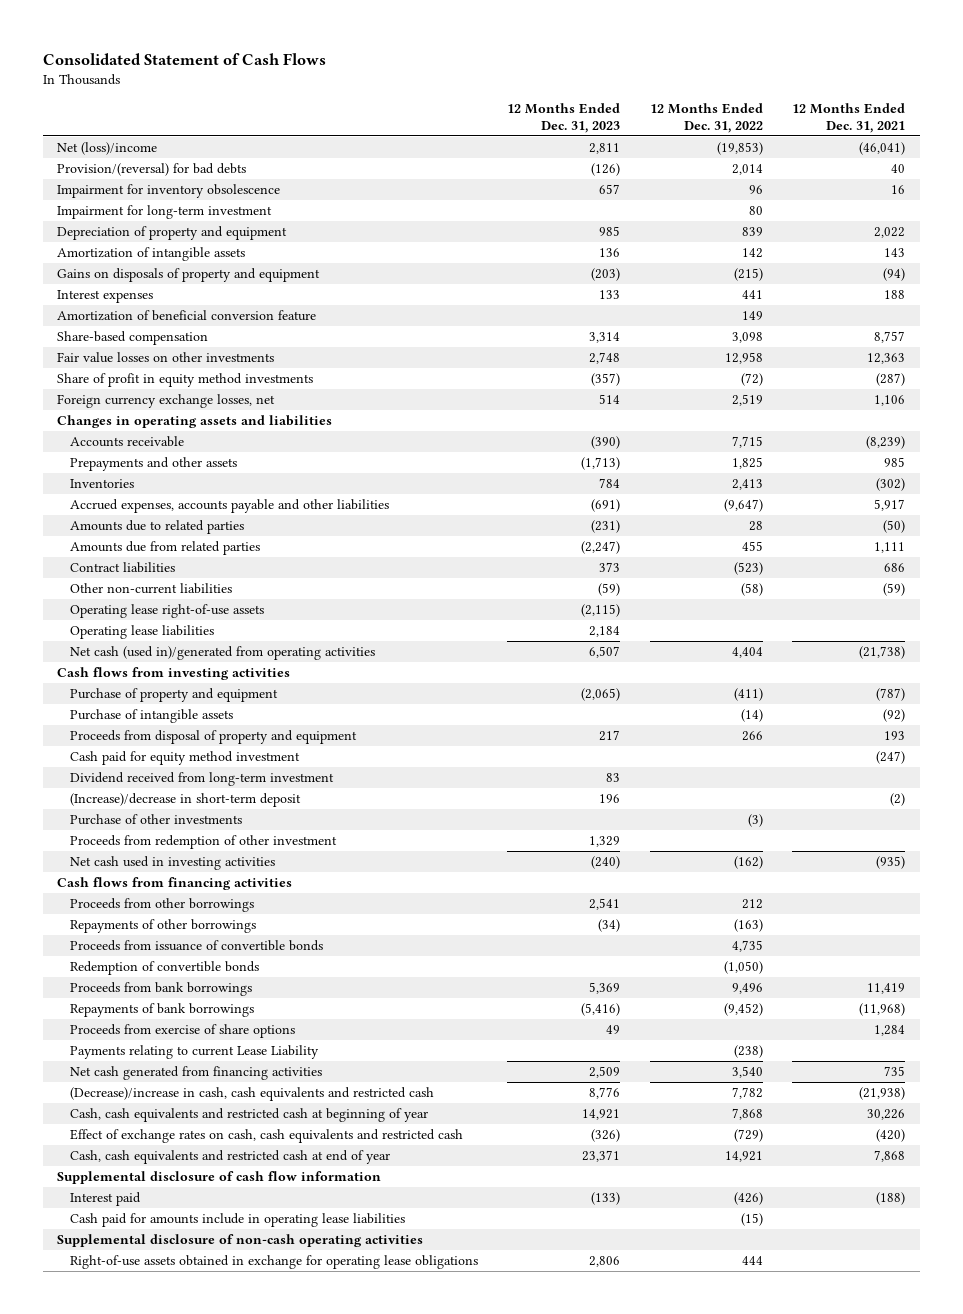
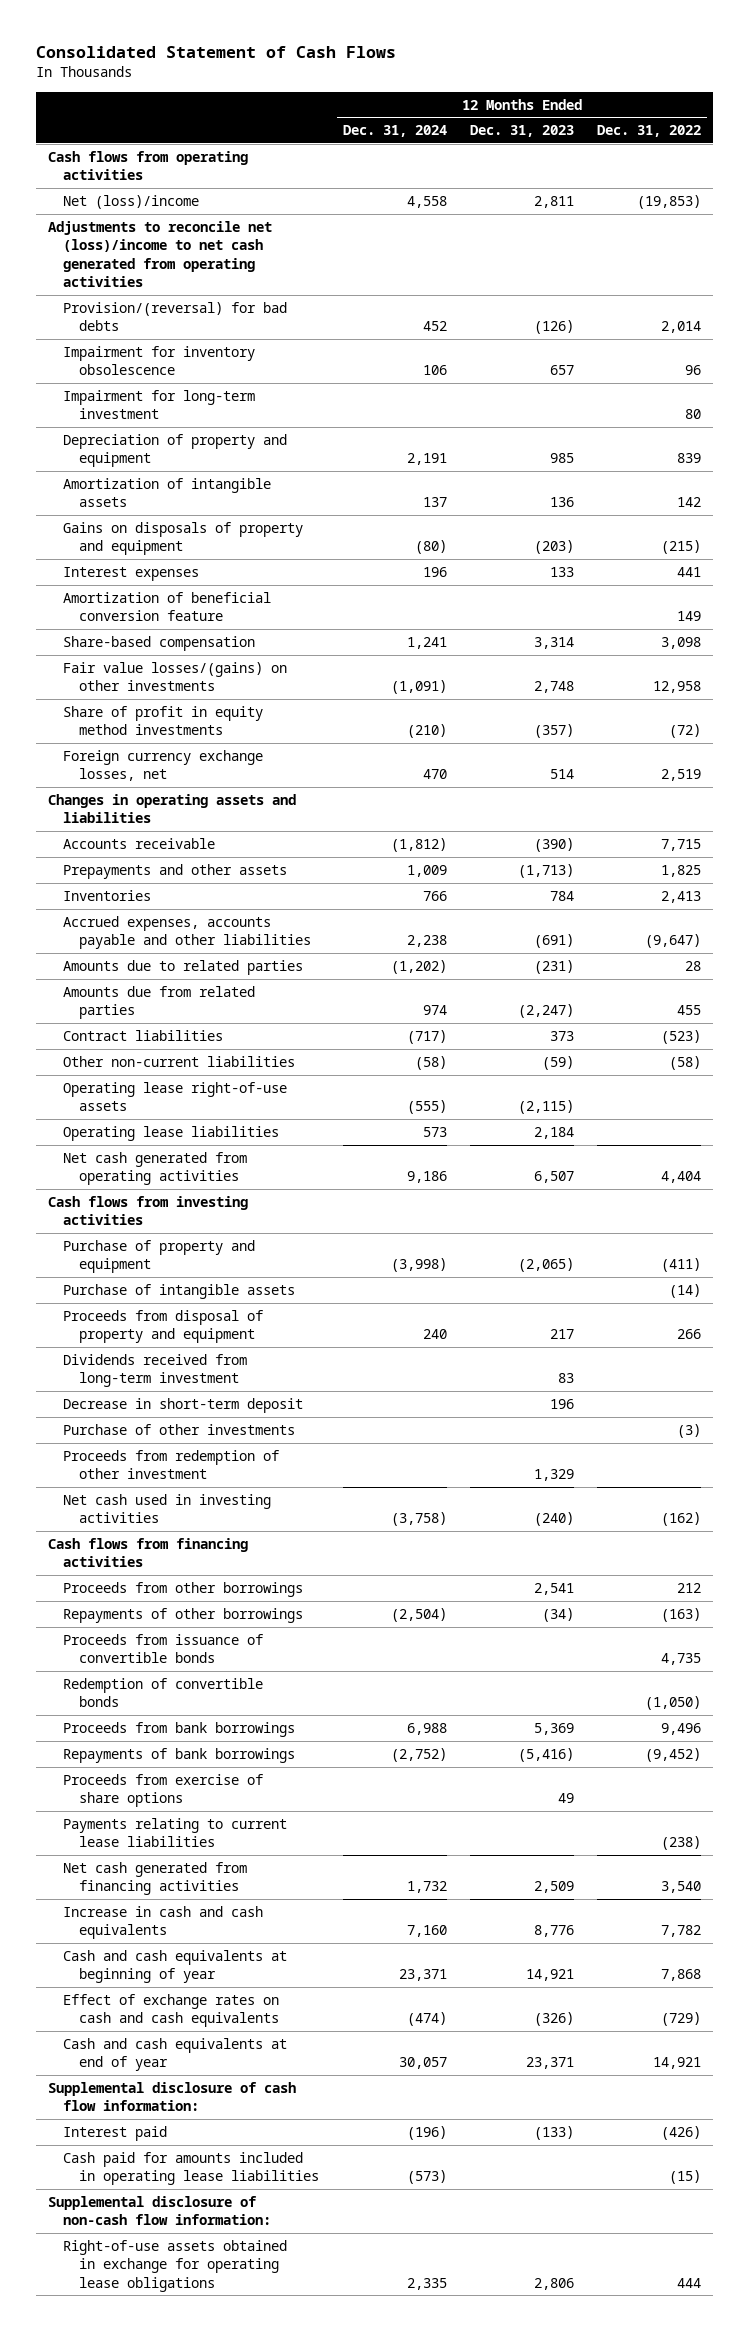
- | 12 Months Ended Dec. 31, 2023 | 12 Months Ended Dec. 31, 2022 | 12 Months Ended Dec. 31, 2021
+ | 12 Months Ended Dec. 31, 2024 | 12 Months Ended Dec. 31, 2023 | 12 Months Ended Dec. 31, 2022
+ Cash flows from operating activities
+ Adjustments to reconcile net (loss)/income to net cash generated from operating activities
- Fair value losses on other investments | 2,748 | 12,958 | 12,363
+ Fair value losses/(gains) on other investments | (1,091) | 2,748 | 12,958
- Net cash (used in)/generated from operating activities | 6,507 | 4,404 | (21,738)
+ Net cash generated from operating activities | 9,186 | 6,507 | 4,404
- Cash paid for equity method investment | | | (247)
- Dividend received from long-term investment | 83 | |
- (Increase)/decrease in short-term deposit | 196 | | (2)
+ Dividends received from long-term investment | | 83 |
+ Decrease in short-term deposit | | 196 |
- Payments relating to current Lease Liability | | (238) |
+ Payments relating to current lease liabilities | | | (238)
- (Decrease)/increase in cash, cash equivalents and restricted cash | 8,776 | 7,782 | (21,938)
- Cash, cash equivalents and restricted cash at beginning of year | 14,921 | 7,868 | 30,226
- Effect of exchange rates on cash, cash equivalents and restricted cash | (326) | (729) | (420)
- Cash, cash equivalents and restricted cash at end of year | 23,371 | 14,921 | 7,868
- Supplemental disclosure of cash flow information
+ Increase in cash and cash equivalents | 7,160 | 8,776 | 7,782
+ Cash and cash equivalents at beginning of year | 23,371 | 14,921 | 7,868
+ Effect of exchange rates on cash and cash equivalents | (474) | (326) | (729)
+ Cash and cash equivalents at end of year | 30,057 | 23,371 | 14,921
+ Supplemental disclosure of cash flow information:
- Cash paid for amounts include in operating lease liabilities | | (15) |
- Supplemental disclosure of non-cash operating activities
+ Cash paid for amounts included in operating lease liabilities | (573) | | (15)
+ Supplemental disclosure of non-cash flow information:

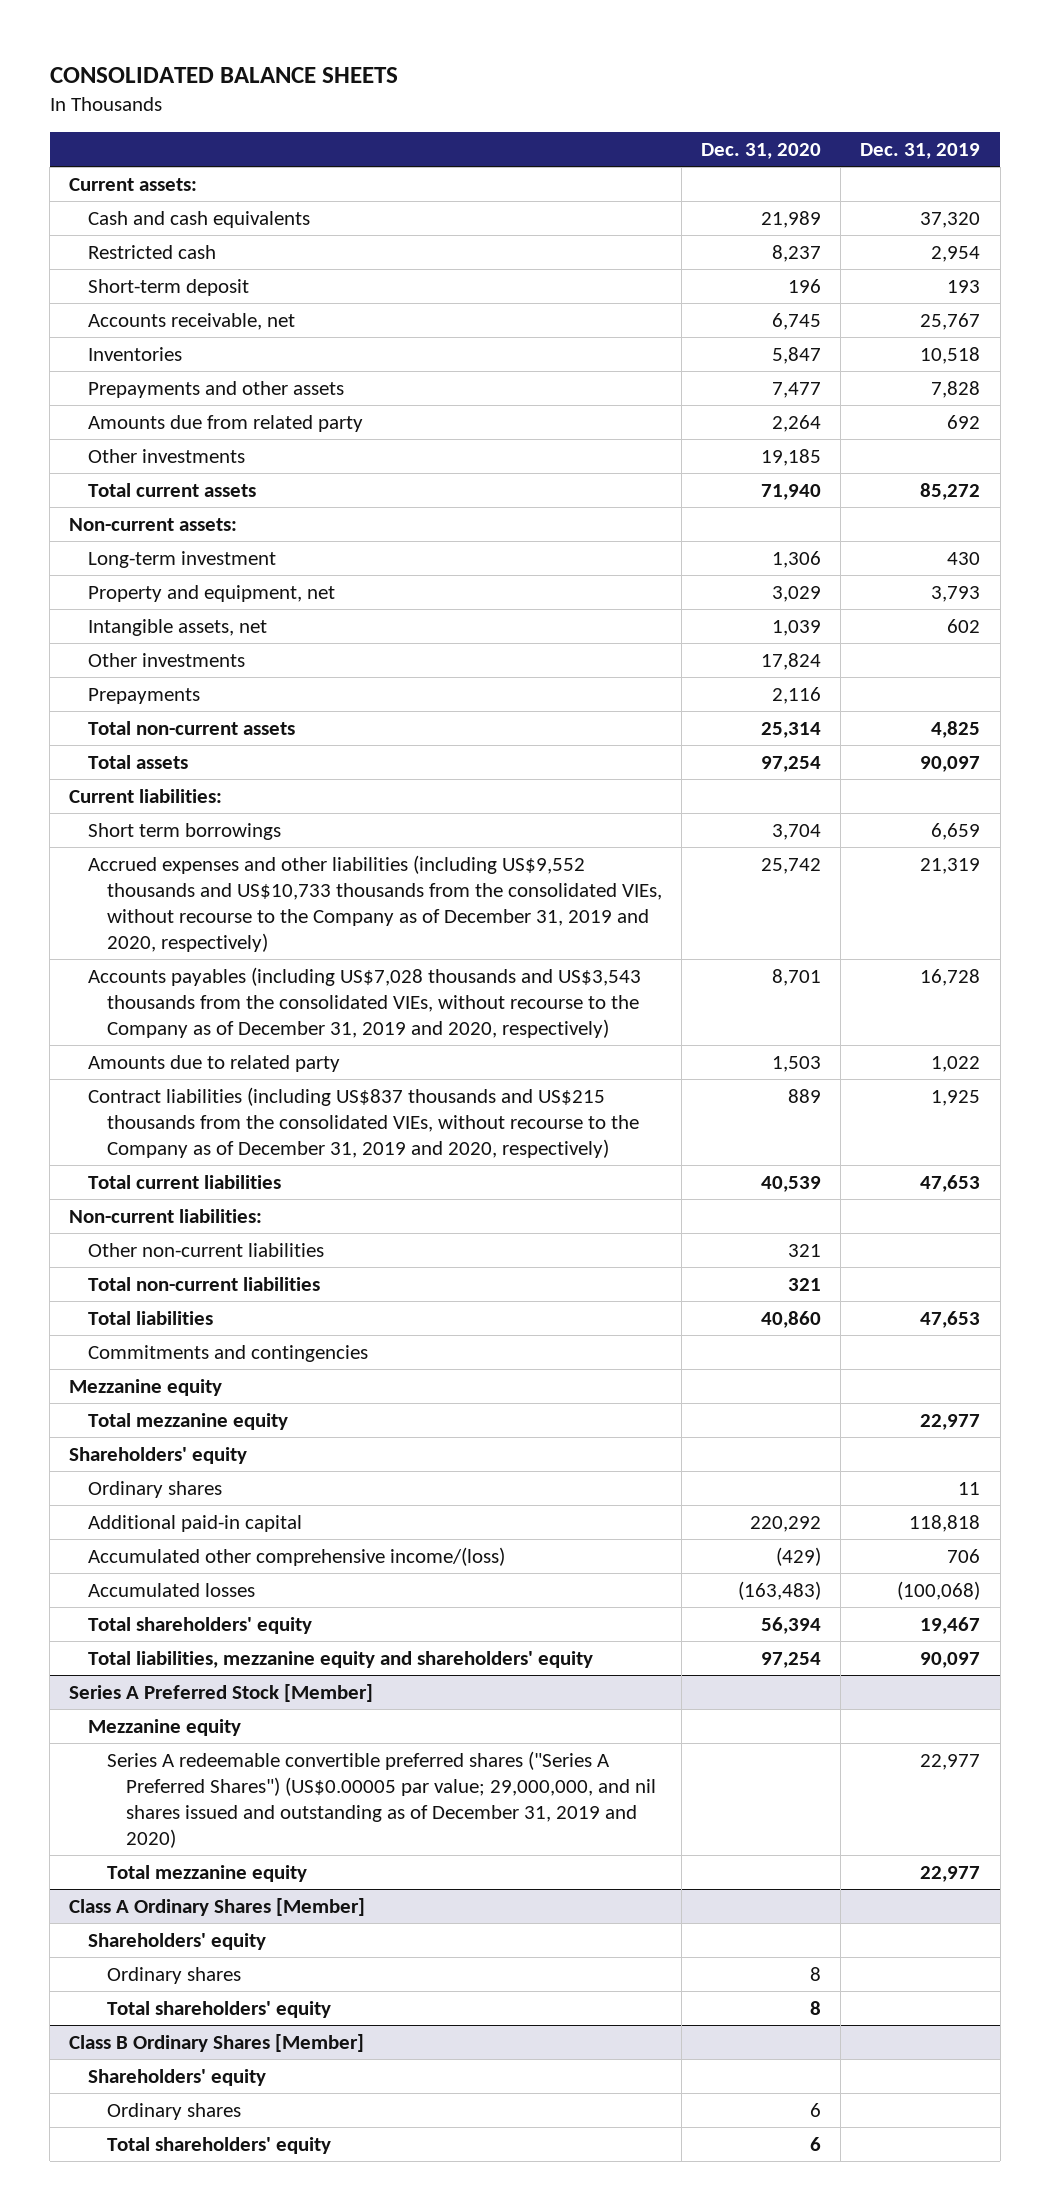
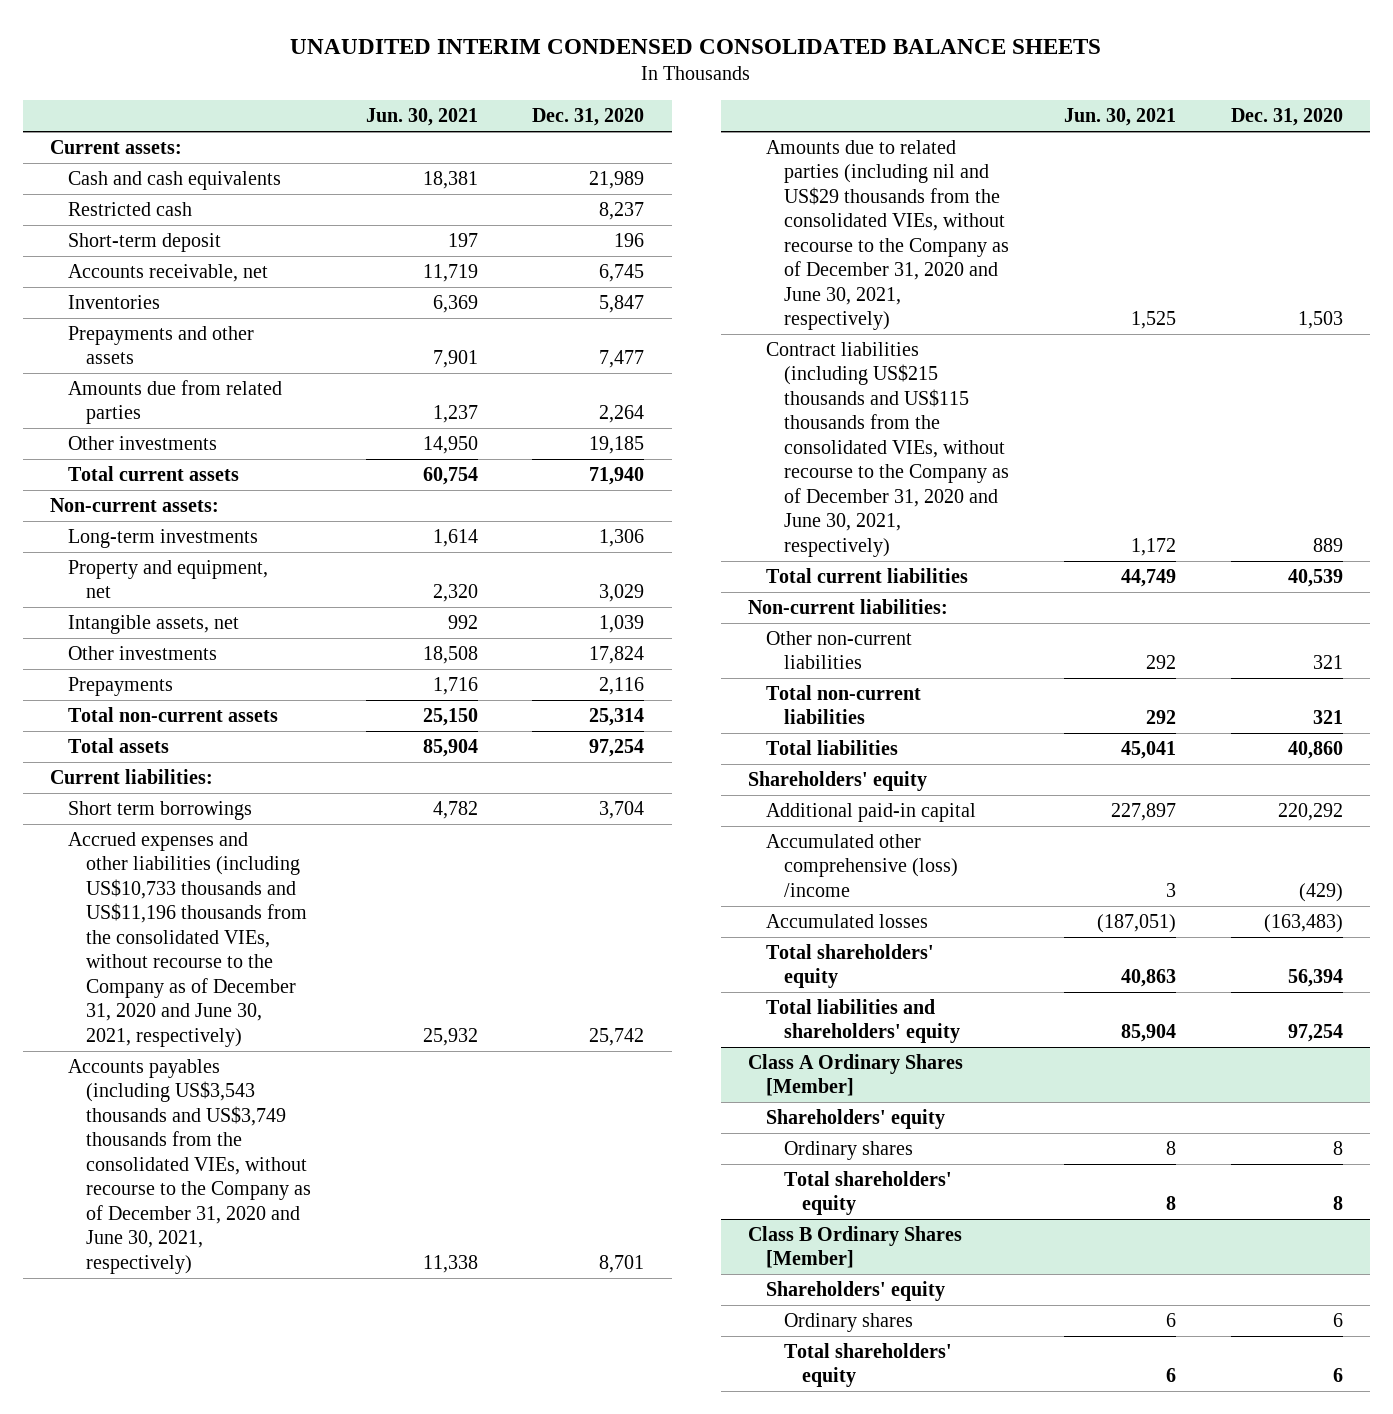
- CONSOLIDATED BALANCE SHEETS
+ UNAUDITED INTERIM CONDENSED CONSOLIDATED BALANCE SHEETS
- | Dec. 31, 2020 | Dec. 31, 2019
+ | Jun. 30, 2021 | Dec. 31, 2020
- Amounts due from related party | 2,264 | 692
+ Amounts due from related parties | 1,237 | 2,264
- Long-term investment | 1,306 | 430
+ Long-term investments | 1,614 | 1,306
- Accrued expenses and other liabilities (including US$9,552 thousands and US$10,733 thousands from the consolidated VIEs, without recourse to the Company as of December 31, 2019 and 2020, respectively) | 25,742 | 21,319
- Accounts payables (including US$7,028 thousands and US$3,543 thousands from the consolidated VIEs, without recourse to the Company as of December 31, 2019 and 2020, respectively) | 8,701 | 16,728
- Amounts due to related party | 1,503 | 1,022
- Contract liabilities (including US$837 thousands and US$215 thousands from the consolidated VIEs, without recourse to the Company as of December 31, 2019 and 2020, respectively) | 889 | 1,925
+ Accrued expenses and other liabilities (including US$10,733 thousands and US$11,196 thousands from the consolidated VIEs, without recourse to the Company as of December 31, 2020 and June 30, 2021, respectively) | 25,932 | 25,742
+ Accounts payables (including US$3,543 thousands and US$3,749 thousands from the consolidated VIEs, without recourse to the Company as of December 31, 2020 and June 30, 2021, respectively) | 11,338 | 8,701
+ Amounts due to related parties (including nil and US$29 thousands from the consolidated VIEs, without recourse to the Company as of December 31, 2020 and June 30, 2021, respectively) | 1,525 | 1,503
+ Contract liabilities (including US$215 thousands and US$115 thousands from the consolidated VIEs, without recourse to the Company as of December 31, 2020 and June 30, 2021, respectively) | 1,172 | 889
- Commitments and contingencies
- Mezzanine equity
- Total mezzanine equity | | 22,977
- Ordinary shares | | 11
- Accumulated other comprehensive income/(loss) | (429) | 706
+ Accumulated other comprehensive (loss) /income | 3 | (429)
- Total liabilities, mezzanine equity and shareholders' equity | 97,254 | 90,097
- Series A Preferred Stock [Member]
- Mezzanine equity
- Series A redeemable convertible preferred shares ("Series A Preferred Shares") (US$0.00005 par value; 29,000,000, and nil shares issued and outstanding as of December 31, 2019 and 2020) | | 22,977
- Total mezzanine equity | | 22,977
+ Total liabilities and shareholders' equity | 85,904 | 97,254

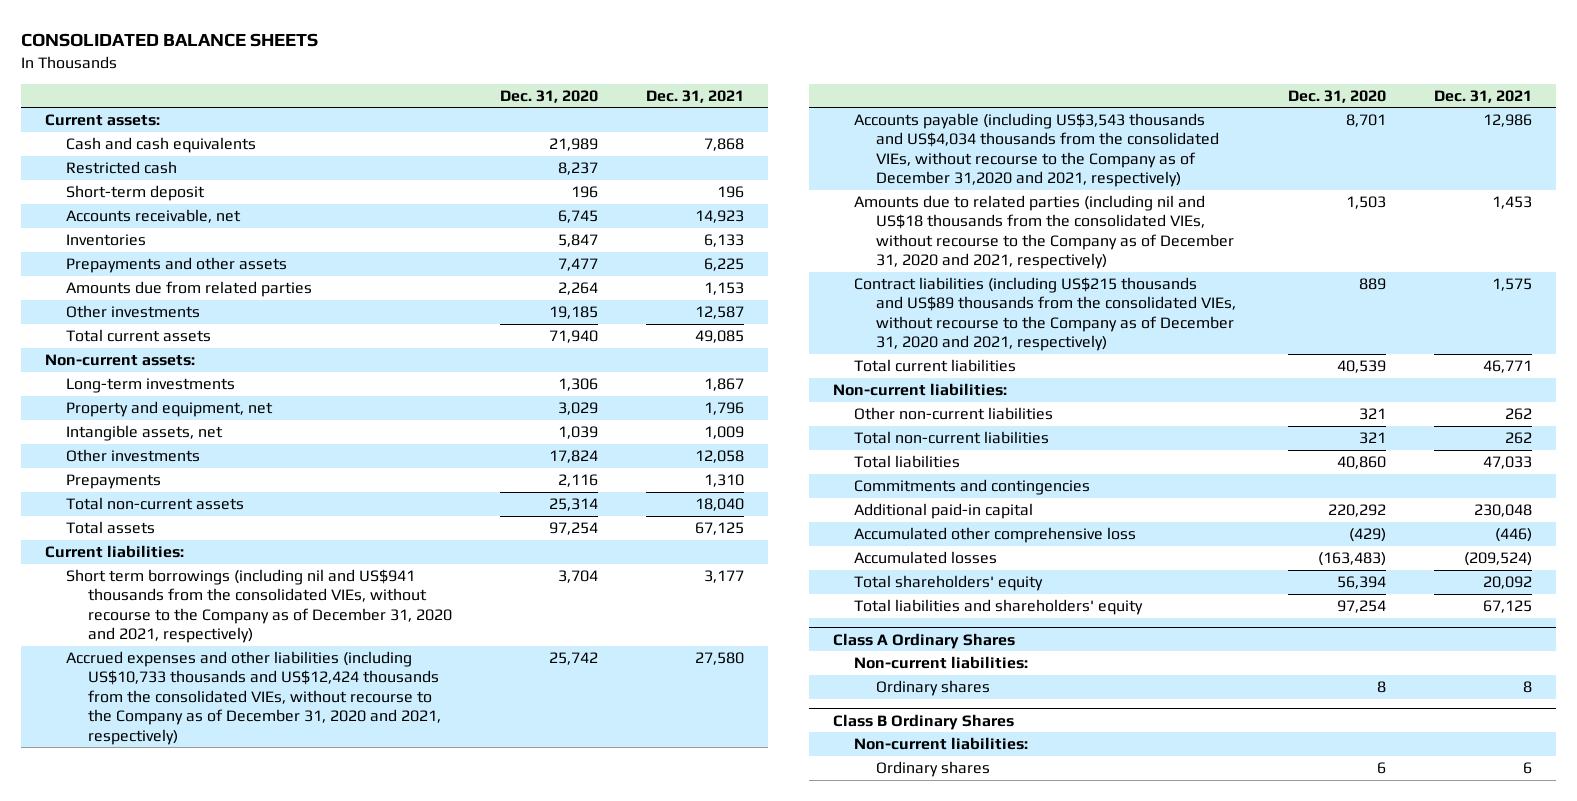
- UNAUDITED INTERIM CONDENSED CONSOLIDATED BALANCE SHEETS
+ CONSOLIDATED BALANCE SHEETS
- | Jun. 30, 2021 | Dec. 31, 2020
+ | Dec. 31, 2020 | Dec. 31, 2021
- Short term borrowings | 4,782 | 3,704
- Accrued expenses and other liabilities (including US$10,733 thousands and US$11,196 thousands from the consolidated VIEs, without recourse to the Company as of December 31, 2020 and June 30, 2021, respectively) | 25,932 | 25,742
- Accounts payables (including US$3,543 thousands and US$3,749 thousands from the consolidated VIEs, without recourse to the Company as of December 31, 2020 and June 30, 2021, respectively) | 11,338 | 8,701
- Amounts due to related parties (including nil and US$29 thousands from the consolidated VIEs, without recourse to the Company as of December 31, 2020 and June 30, 2021, respectively) | 1,525 | 1,503
- Contract liabilities (including US$215 thousands and US$115 thousands from the consolidated VIEs, without recourse to the Company as of December 31, 2020 and June 30, 2021, respectively) | 1,172 | 889
+ Short term borrowings (including nil and US$941 thousands from the consolidated VIEs, without recourse to the Company as of December 31, 2020 and 2021, respectively) | 3,704 | 3,177
+ Accrued expenses and other liabilities (including US$10,733 thousands and US$12,424 thousands from the consolidated VIEs, without recourse to the Company as of December 31, 2020 and 2021, respectively) | 25,742 | 27,580
+ Accounts payable (including US$3,543 thousands and US$4,034 thousands from the consolidated VIEs, without recourse to the Company as of December 31,2020 and 2021, respectively) | 8,701 | 12,986
+ Amounts due to related parties (including nil and US$18 thousands from the consolidated VIEs, without recourse to the Company as of December 31, 2020 and 2021, respectively) | 1,503 | 1,453
+ Contract liabilities (including US$215 thousands and US$89 thousands from the consolidated VIEs, without recourse to the Company as of December 31, 2020 and 2021, respectively) | 889 | 1,575
- Shareholders' equity
+ Commitments and contingencies
- Accumulated other comprehensive (loss) /income | 3 | (429)
+ Accumulated other comprehensive loss | (429) | (446)
- Class A Ordinary Shares [Member]
- Shareholders' equity
+ Class A Ordinary Shares
+ Non-current liabilities:
- Total shareholders' equity | 8 | 8
- Class B Ordinary Shares [Member]
- Shareholders' equity
+ Class B Ordinary Shares
+ Non-current liabilities:
- Total shareholders' equity | 6 | 6

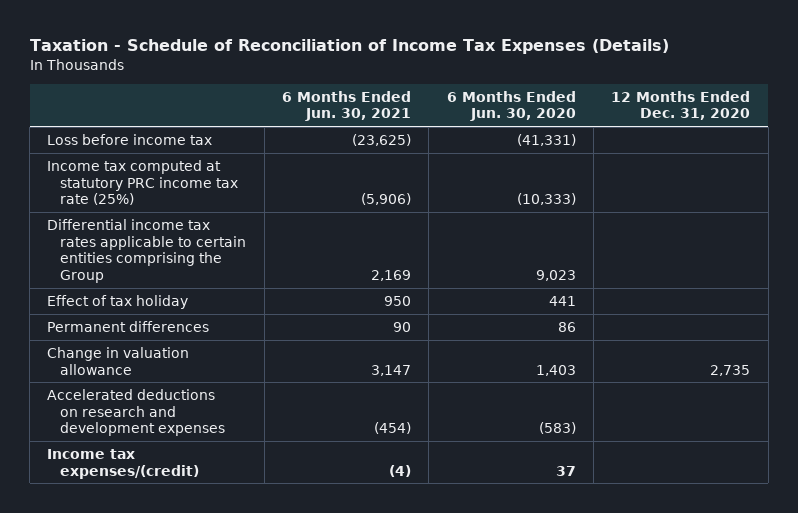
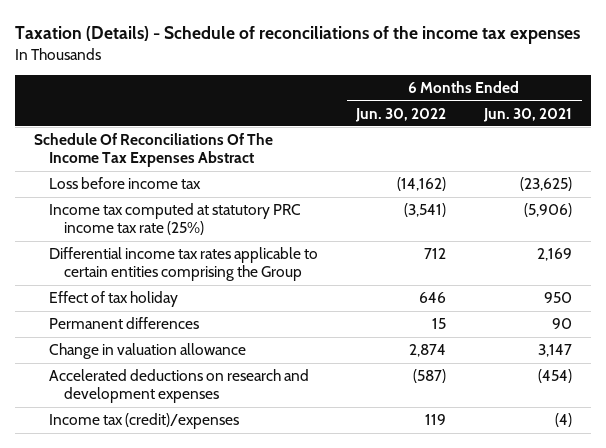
- Taxation - Schedule of Reconciliation of Income Tax Expenses (Details)
+ Taxation (Details) - Schedule of reconciliations of the income tax expenses
- | 6 Months Ended Jun. 30, 2021 | 6 Months Ended Jun. 30, 2020 | 12 Months Ended Dec. 31, 2020
+ | 6 Months Ended Jun. 30, 2022 | 6 Months Ended Jun. 30, 2021
+ Schedule Of Reconciliations Of The Income Tax Expenses Abstract
- Income tax expenses/(credit) | (4) | 37 |
+ Income tax (credit)/expenses | 119 | (4)

